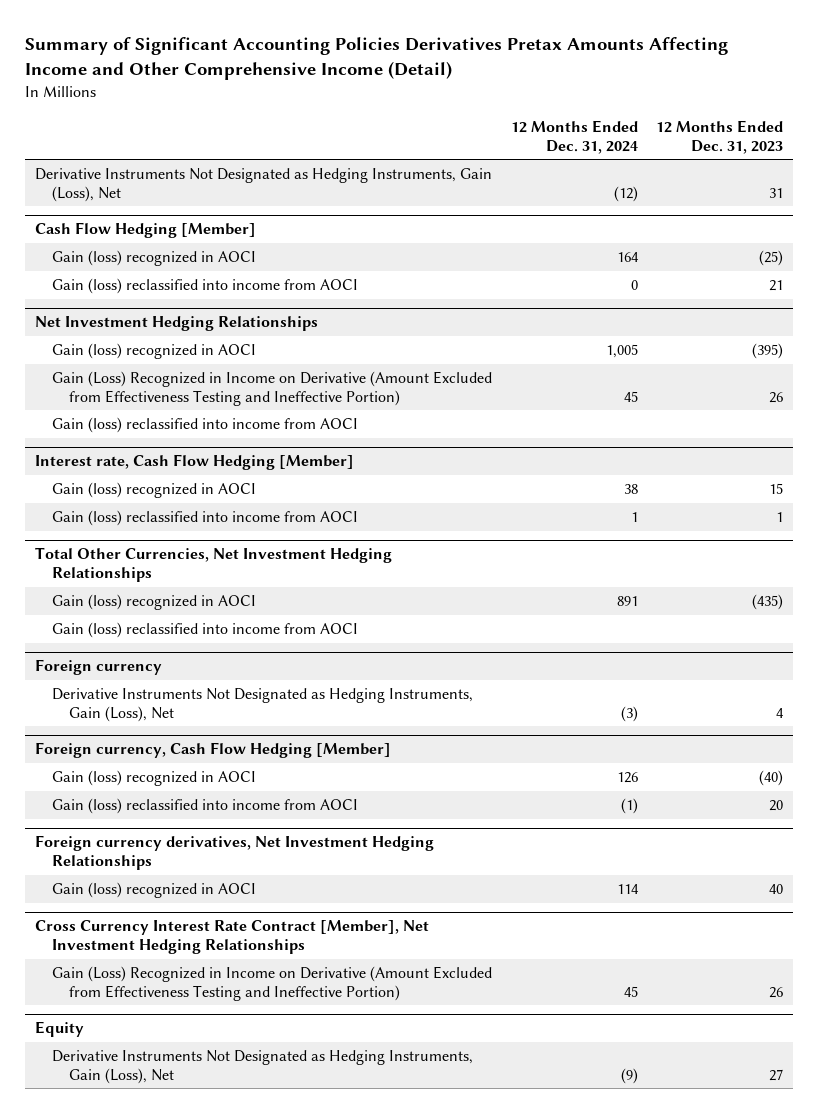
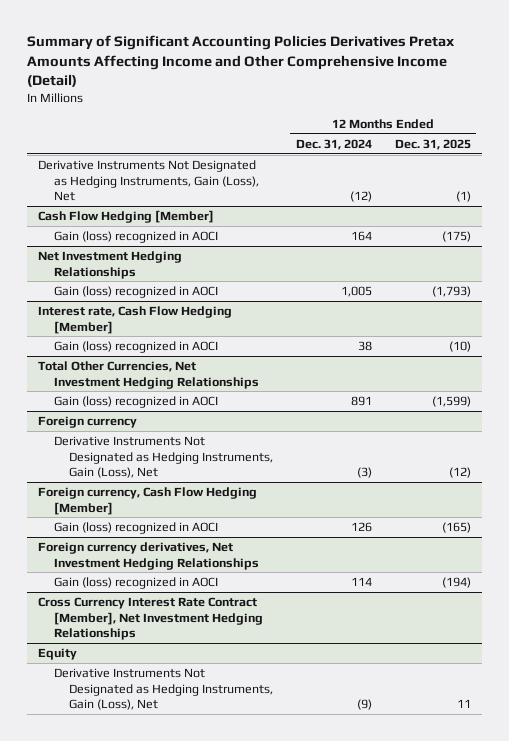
- | 12 Months Ended Dec. 31, 2024 | 12 Months Ended Dec. 31, 2023
+ | 12 Months Ended Dec. 31, 2024 | 12 Months Ended Dec. 31, 2025
@ Cash Flow Hedging [Member]
- Gain (loss) reclassified into income from AOCI | 0 | 21
@ Net Investment Hedging Relationships
- Gain (Loss) Recognized in Income on Derivative (Amount Excluded from Effectiveness Testing and Ineffective Portion) | 45 | 26
- Gain (loss) reclassified into income from AOCI
@ Interest rate, Cash Flow Hedging [Member]
- Gain (loss) reclassified into income from AOCI | 1 | 1
@ Total Other Currencies, Net Investment Hedging Relationships
- Gain (loss) reclassified into income from AOCI
@ Foreign currency, Cash Flow Hedging [Member]
- Gain (loss) reclassified into income from AOCI | (1) | 20
@ Cross Currency Interest Rate Contract [Member], Net Investment Hedging Relationships
- Gain (Loss) Recognized in Income on Derivative (Amount Excluded from Effectiveness Testing and Ineffective Portion) | 45 | 26

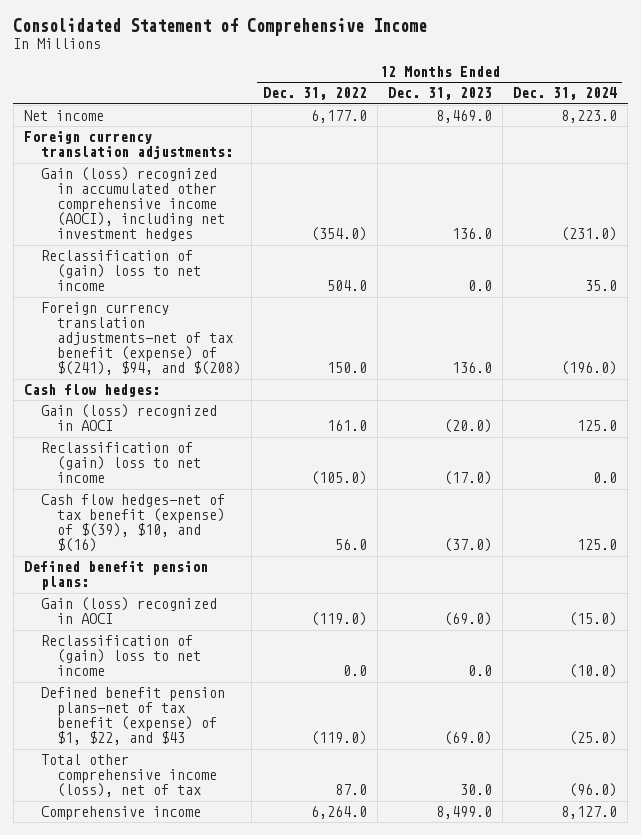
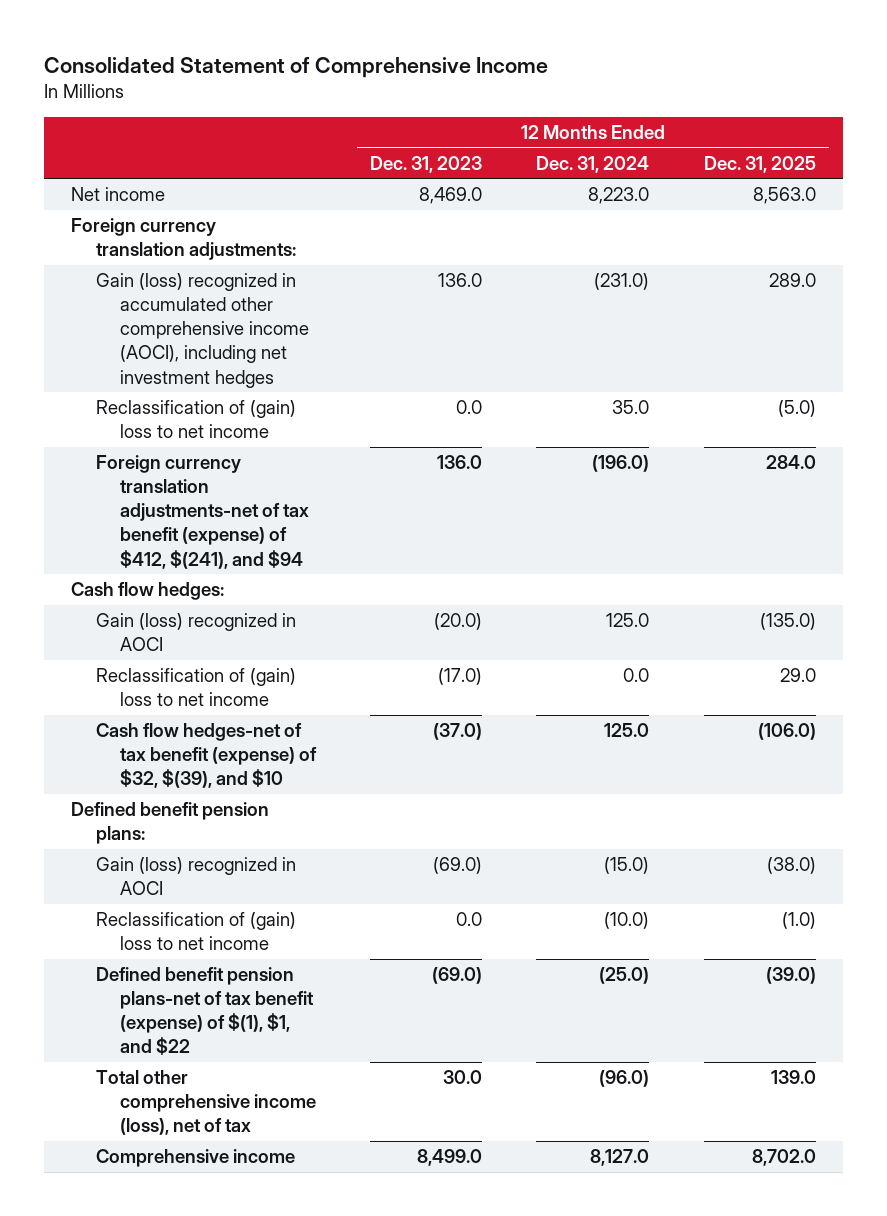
- | 12 Months Ended Dec. 31, 2022 | 12 Months Ended Dec. 31, 2023 | 12 Months Ended Dec. 31, 2024
+ | 12 Months Ended Dec. 31, 2023 | 12 Months Ended Dec. 31, 2024 | 12 Months Ended Dec. 31, 2025
- Foreign currency translation adjustments-net of tax benefit (expense) of $(241), $94, and $(208) | 150.0 | 136.0 | (196.0)
+ Foreign currency translation adjustments-net of tax benefit (expense) of $412, $(241), and $94 | 136.0 | (196.0) | 284.0
- Cash flow hedges-net of tax benefit (expense) of $(39), $10, and $(16) | 56.0 | (37.0) | 125.0
+ Cash flow hedges-net of tax benefit (expense) of $32, $(39), and $10 | (37.0) | 125.0 | (106.0)
- Defined benefit pension plans-net of tax benefit (expense) of $1, $22, and $43 | (119.0) | (69.0) | (25.0)
+ Defined benefit pension plans-net of tax benefit (expense) of $(1), $1, and $22 | (69.0) | (25.0) | (39.0)

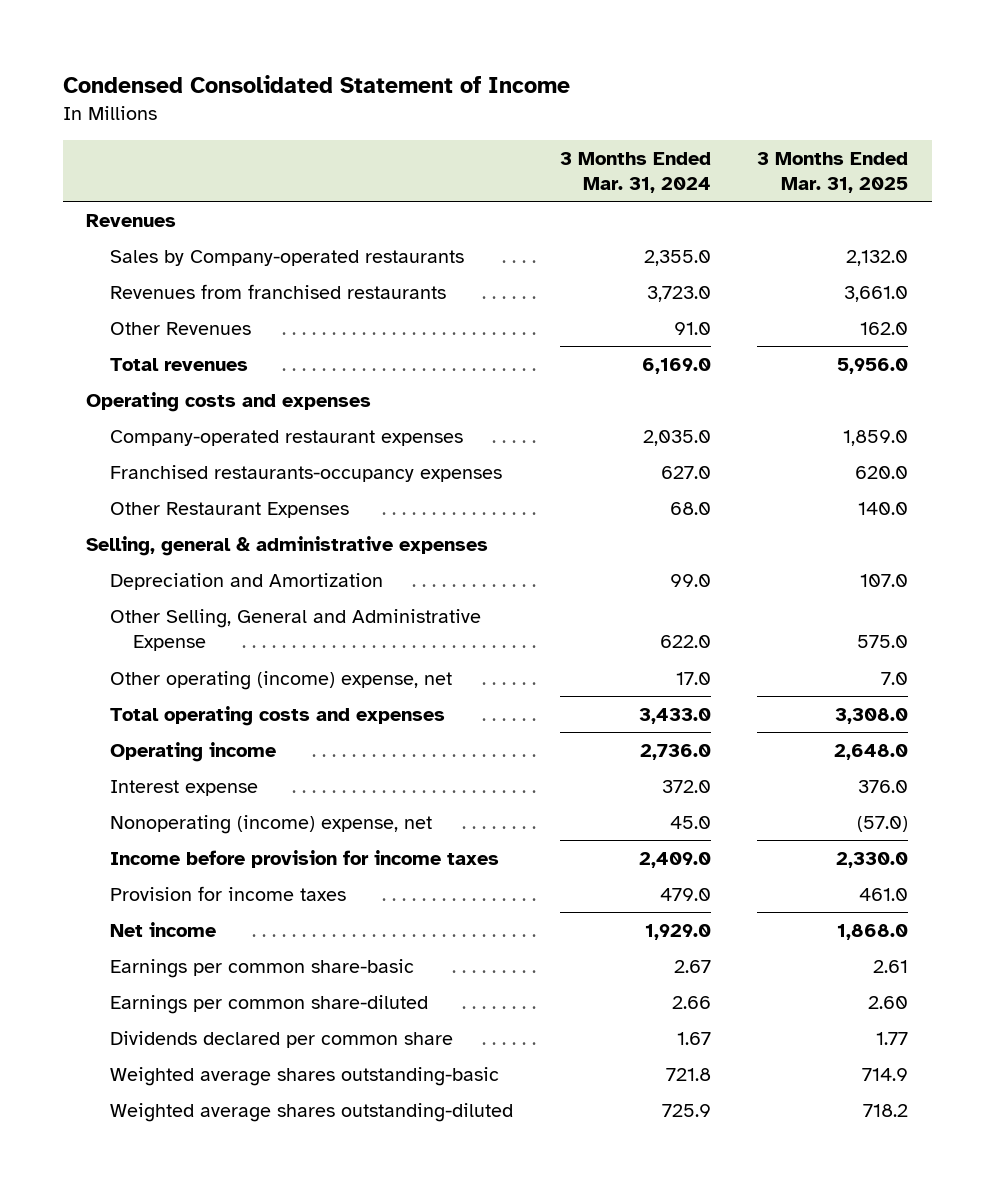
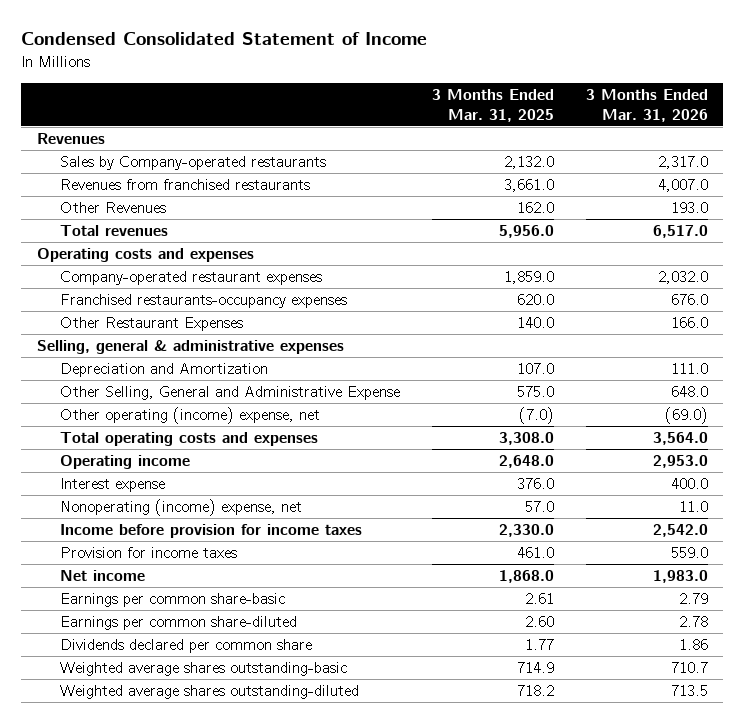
- | 3 Months Ended Mar. 31, 2024 | 3 Months Ended Mar. 31, 2025
+ | 3 Months Ended Mar. 31, 2025 | 3 Months Ended Mar. 31, 2026
- Other operating (income) expense, net | 17.0 | 7.0
+ Other operating (income) expense, net | (7.0) | (69.0)
- Nonoperating (income) expense, net | 45.0 | (57.0)
+ Nonoperating (income) expense, net | 57.0 | 11.0

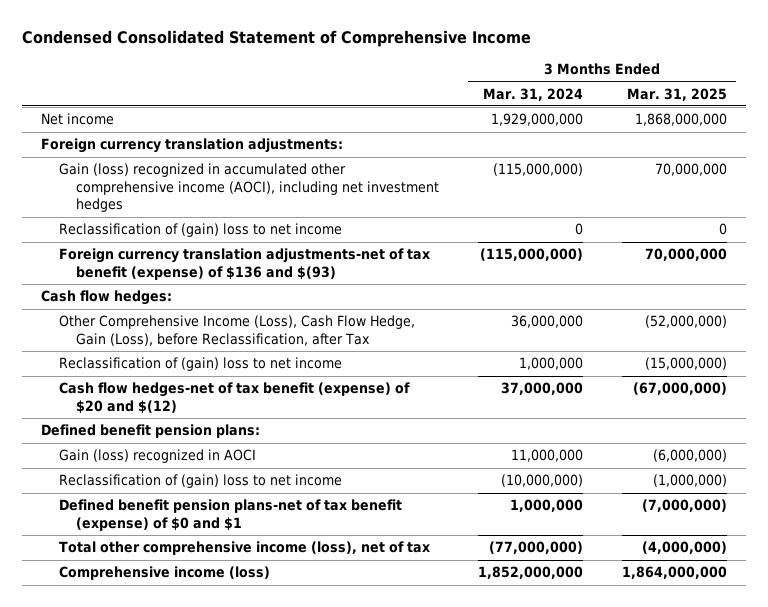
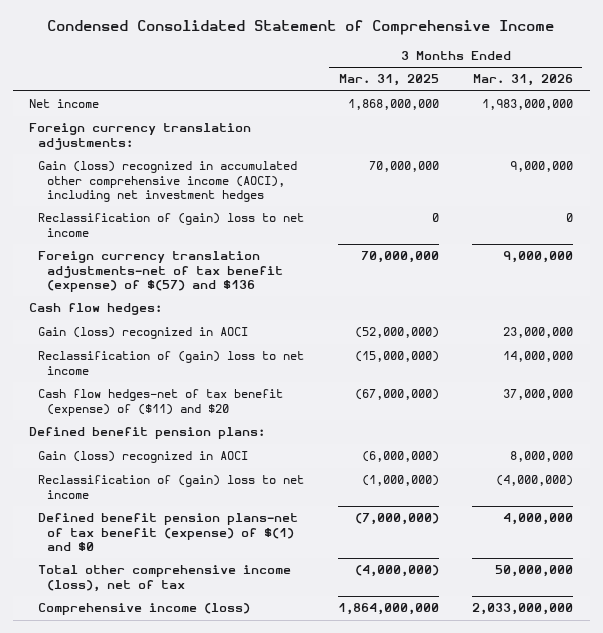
- | 3 Months Ended Mar. 31, 2024 | 3 Months Ended Mar. 31, 2025
+ | 3 Months Ended Mar. 31, 2025 | 3 Months Ended Mar. 31, 2026
- Foreign currency translation adjustments-net of tax benefit (expense) of $136 and $(93) | (115,000,000) | 70,000,000
+ Foreign currency translation adjustments-net of tax benefit (expense) of $(57) and $136 | 70,000,000 | 9,000,000
- Other Comprehensive Income (Loss), Cash Flow Hedge, Gain (Loss), before Reclassification, after Tax | 36,000,000 | (52,000,000)
+ Gain (loss) recognized in AOCI | (52,000,000) | 23,000,000
- Cash flow hedges-net of tax benefit (expense) of $20 and $(12) | 37,000,000 | (67,000,000)
+ Cash flow hedges-net of tax benefit (expense) of ($11) and $20 | (67,000,000) | 37,000,000
- Defined benefit pension plans-net of tax benefit (expense) of $0 and $1 | 1,000,000 | (7,000,000)
+ Defined benefit pension plans-net of tax benefit (expense) of $(1) and $0 | (7,000,000) | 4,000,000

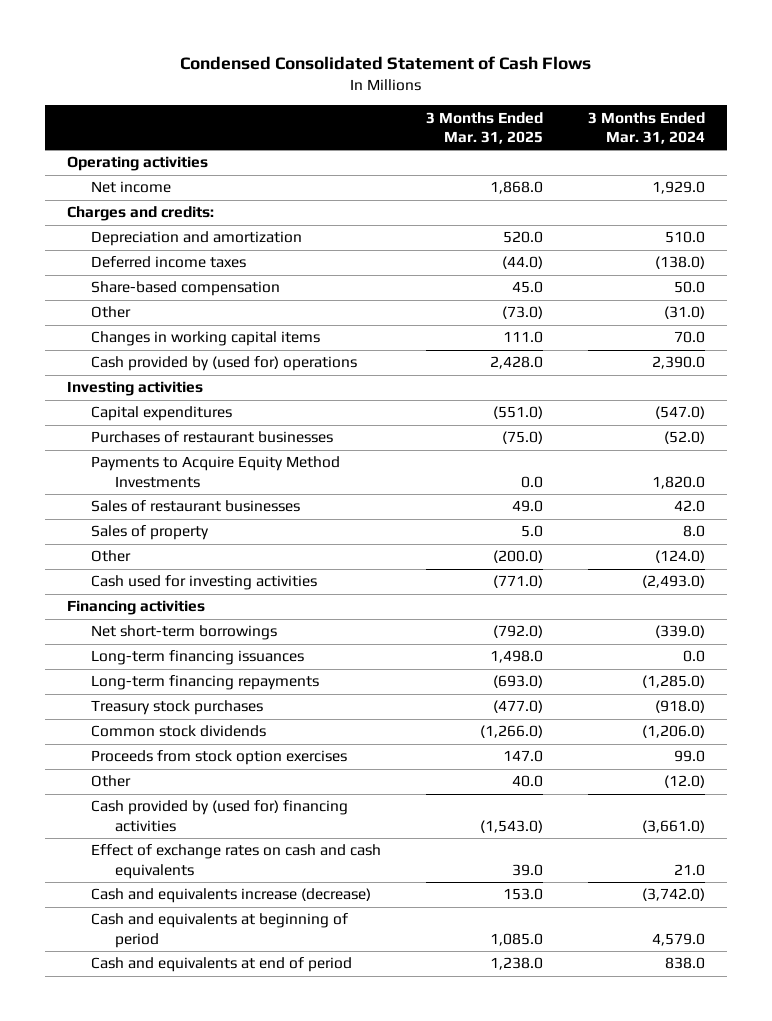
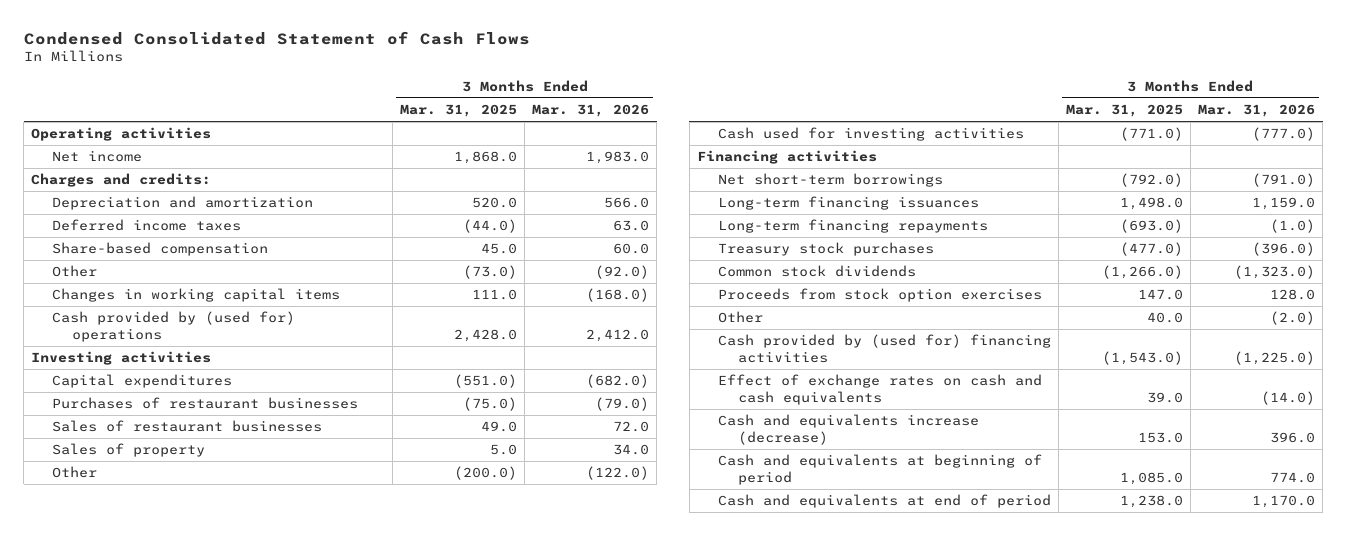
- | 3 Months Ended Mar. 31, 2025 | 3 Months Ended Mar. 31, 2024
+ | 3 Months Ended Mar. 31, 2025 | 3 Months Ended Mar. 31, 2026
- Payments to Acquire Equity Method Investments | 0.0 | 1,820.0

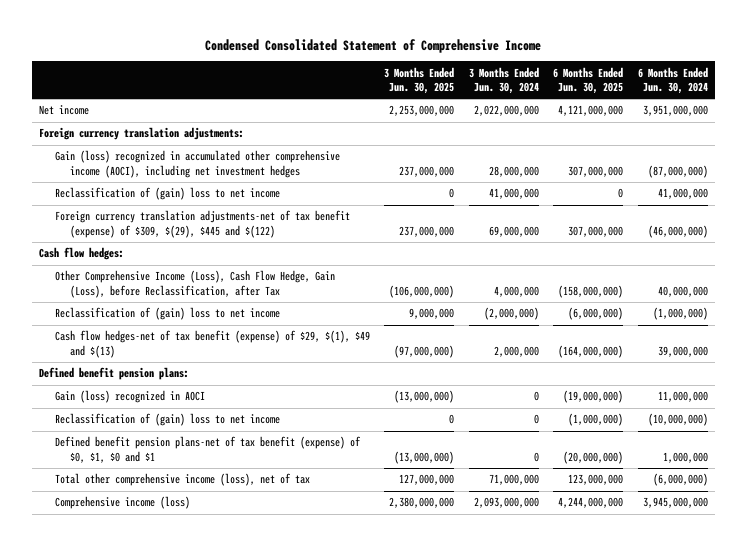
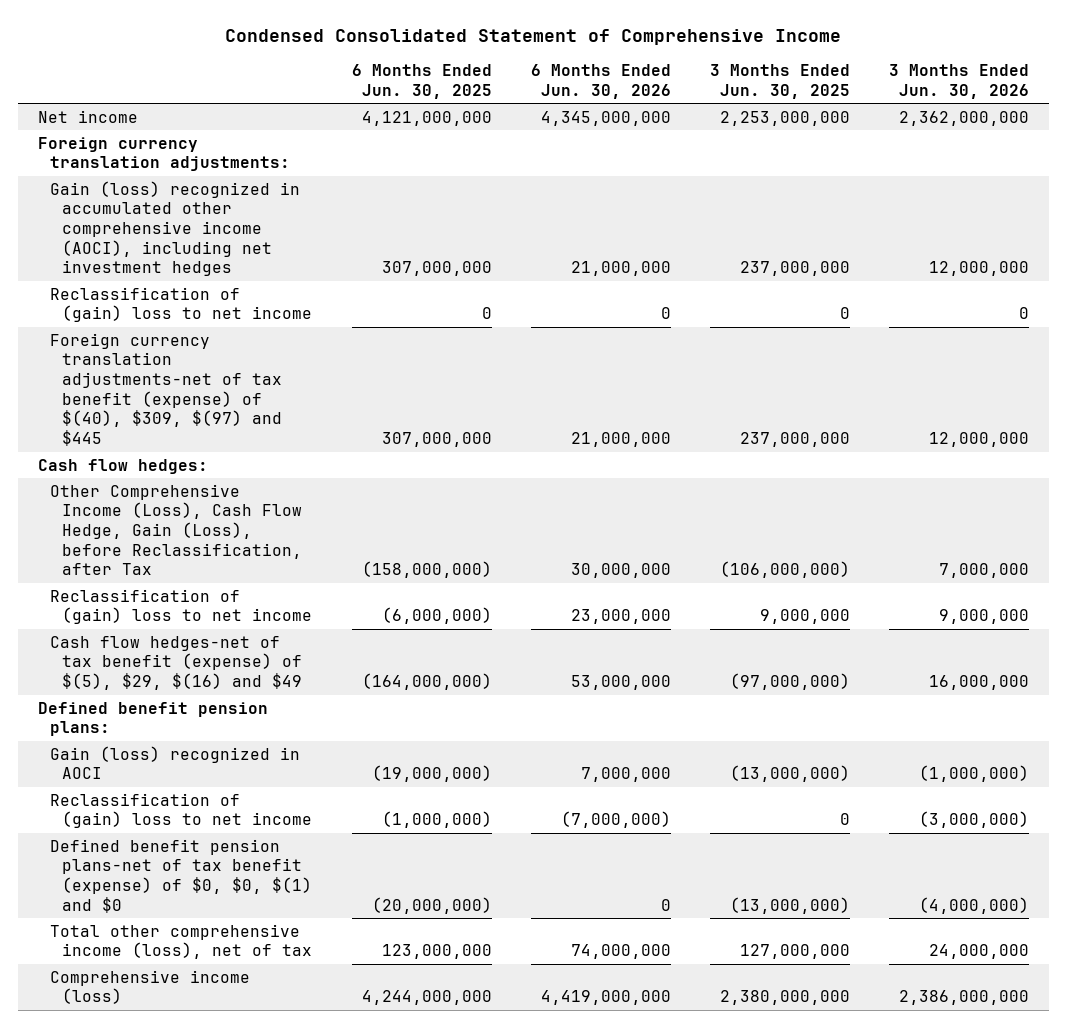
- | 3 Months Ended Jun. 30, 2025 | 3 Months Ended Jun. 30, 2024 | 6 Months Ended Jun. 30, 2025 | 6 Months Ended Jun. 30, 2024
+ | 6 Months Ended Jun. 30, 2025 | 6 Months Ended Jun. 30, 2026 | 3 Months Ended Jun. 30, 2025 | 3 Months Ended Jun. 30, 2026
- Foreign currency translation adjustments-net of tax benefit (expense) of $309, $(29), $445 and $(122) | 237,000,000 | 69,000,000 | 307,000,000 | (46,000,000)
+ Foreign currency translation adjustments-net of tax benefit (expense) of $(40), $309, $(97) and $445 | 307,000,000 | 21,000,000 | 237,000,000 | 12,000,000
- Cash flow hedges-net of tax benefit (expense) of $29, $(1), $49 and $(13) | (97,000,000) | 2,000,000 | (164,000,000) | 39,000,000
+ Cash flow hedges-net of tax benefit (expense) of $(5), $29, $(16) and $49 | (164,000,000) | 53,000,000 | (97,000,000) | 16,000,000
- Defined benefit pension plans-net of tax benefit (expense) of $0, $1, $0 and $1 | (13,000,000) | 0 | (20,000,000) | 1,000,000
+ Defined benefit pension plans-net of tax benefit (expense) of $0, $0, $(1) and $0 | (20,000,000) | 0 | (13,000,000) | (4,000,000)

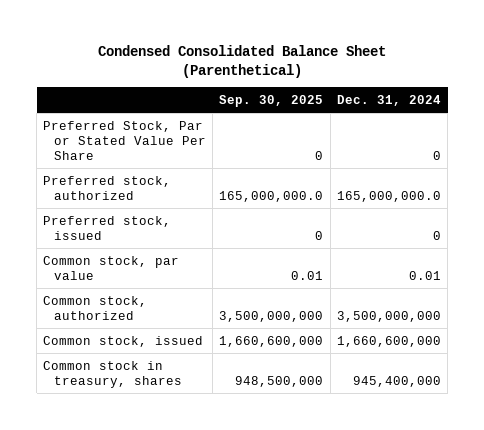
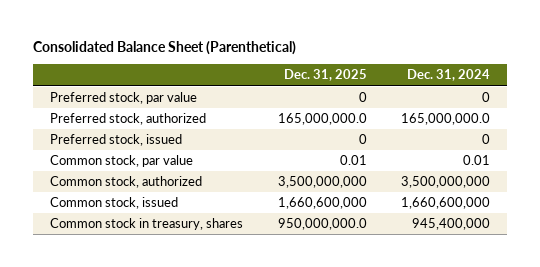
- Condensed Consolidated Balance Sheet (Parenthetical)
+ Consolidated Balance Sheet (Parenthetical)
- | Sep. 30, 2025 | Dec. 31, 2024
+ | Dec. 31, 2025 | Dec. 31, 2024
- Preferred Stock, Par or Stated Value Per Share | 0 | 0
+ Preferred stock, par value | 0 | 0

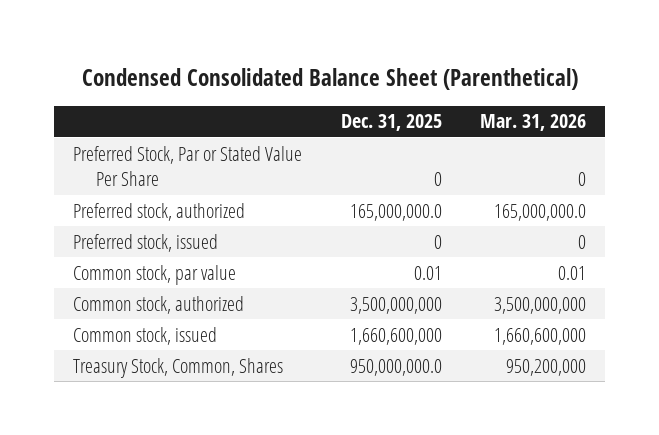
- Consolidated Balance Sheet (Parenthetical)
+ Condensed Consolidated Balance Sheet (Parenthetical)
- | Dec. 31, 2025 | Dec. 31, 2024
+ | Dec. 31, 2025 | Mar. 31, 2026
- Preferred stock, par value | 0 | 0
+ Preferred Stock, Par or Stated Value Per Share | 0 | 0
- Common stock in treasury, shares | 950,000,000.0 | 945,400,000
+ Treasury Stock, Common, Shares | 950,000,000.0 | 950,200,000

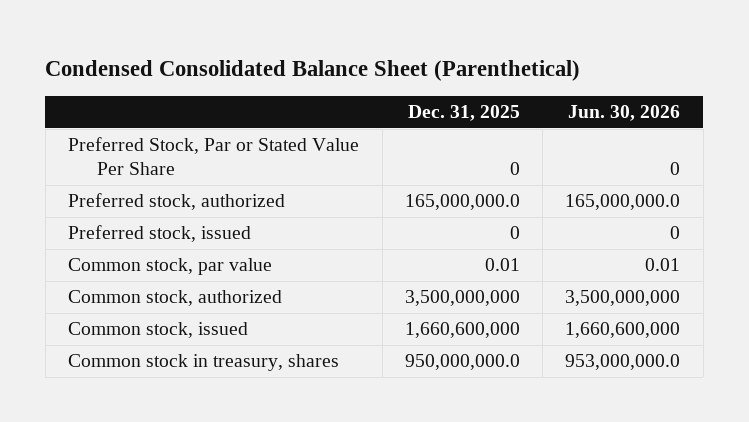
- | Dec. 31, 2025 | Mar. 31, 2026
+ | Dec. 31, 2025 | Jun. 30, 2026
- Treasury Stock, Common, Shares | 950,000,000.0 | 950,200,000
+ Common stock in treasury, shares | 950,000,000.0 | 953,000,000.0

